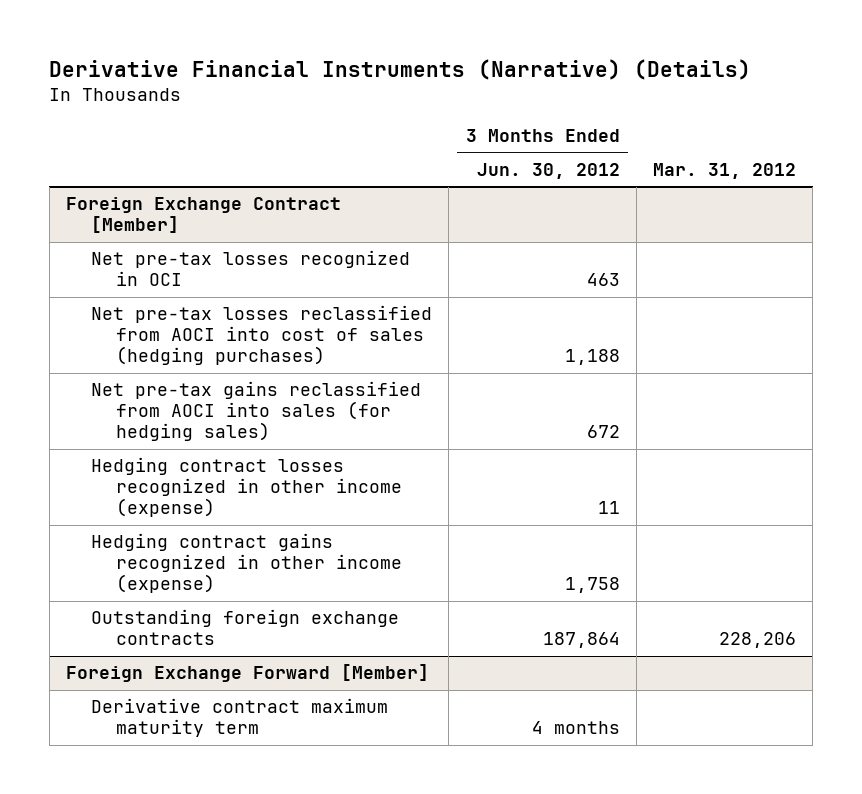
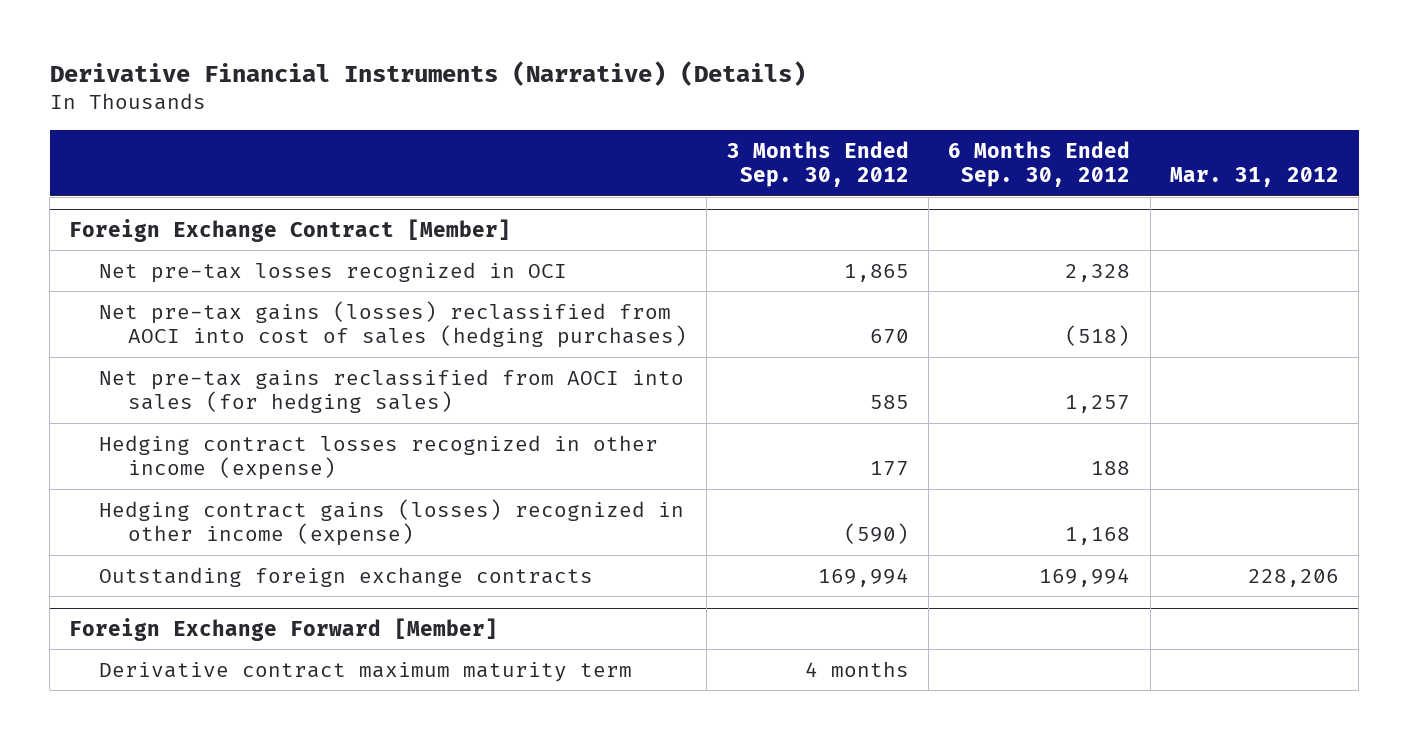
- | 3 Months Ended Jun. 30, 2012 | Mar. 31, 2012
+ | 3 Months Ended Sep. 30, 2012 | 6 Months Ended Sep. 30, 2012 | Mar. 31, 2012
@ Foreign Exchange Contract [Member]
- Net pre-tax losses reclassified from AOCI into cost of sales (hedging purchases) | 1,188 |
+ Net pre-tax gains (losses) reclassified from AOCI into cost of sales (hedging purchases) | 670 | (518) |
- Hedging contract gains recognized in other income (expense) | 1,758 |
+ Hedging contract gains (losses) recognized in other income (expense) | (590) | 1,168 |

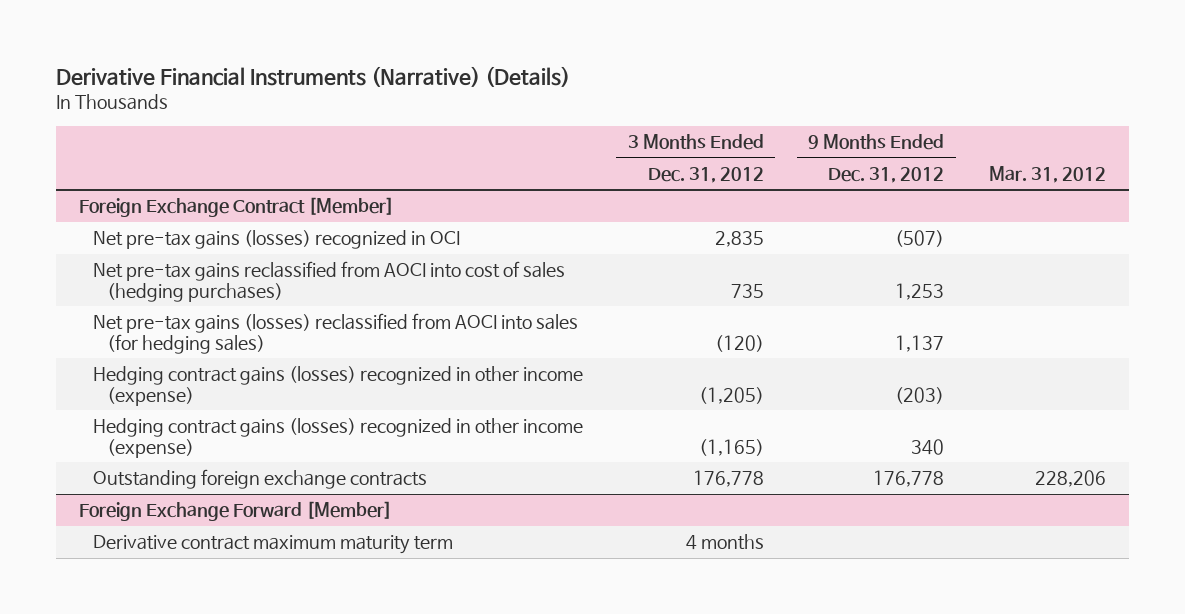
- | 3 Months Ended Sep. 30, 2012 | 6 Months Ended Sep. 30, 2012 | Mar. 31, 2012
+ | 3 Months Ended Dec. 31, 2012 | 9 Months Ended Dec. 31, 2012 | Mar. 31, 2012
@ Foreign Exchange Contract [Member]
- Net pre-tax losses recognized in OCI | 1,865 | 2,328 |
- Net pre-tax gains (losses) reclassified from AOCI into cost of sales (hedging purchases) | 670 | (518) |
- Net pre-tax gains reclassified from AOCI into sales (for hedging sales) | 585 | 1,257 |
- Hedging contract losses recognized in other income (expense) | 177 | 188 |
+ Net pre-tax gains (losses) recognized in OCI | 2,835 | (507) |
+ Net pre-tax gains reclassified from AOCI into cost of sales (hedging purchases) | 735 | 1,253 |
+ Net pre-tax gains (losses) reclassified from AOCI into sales (for hedging sales) | (120) | 1,137 |
+ Hedging contract gains (losses) recognized in other income (expense) | (1,165) | 340 |

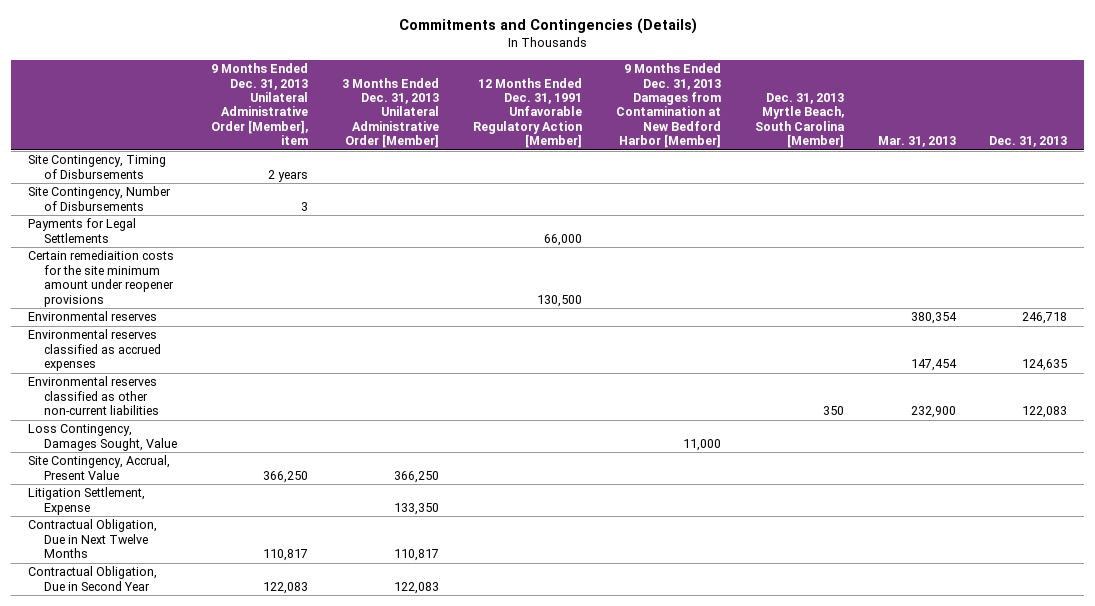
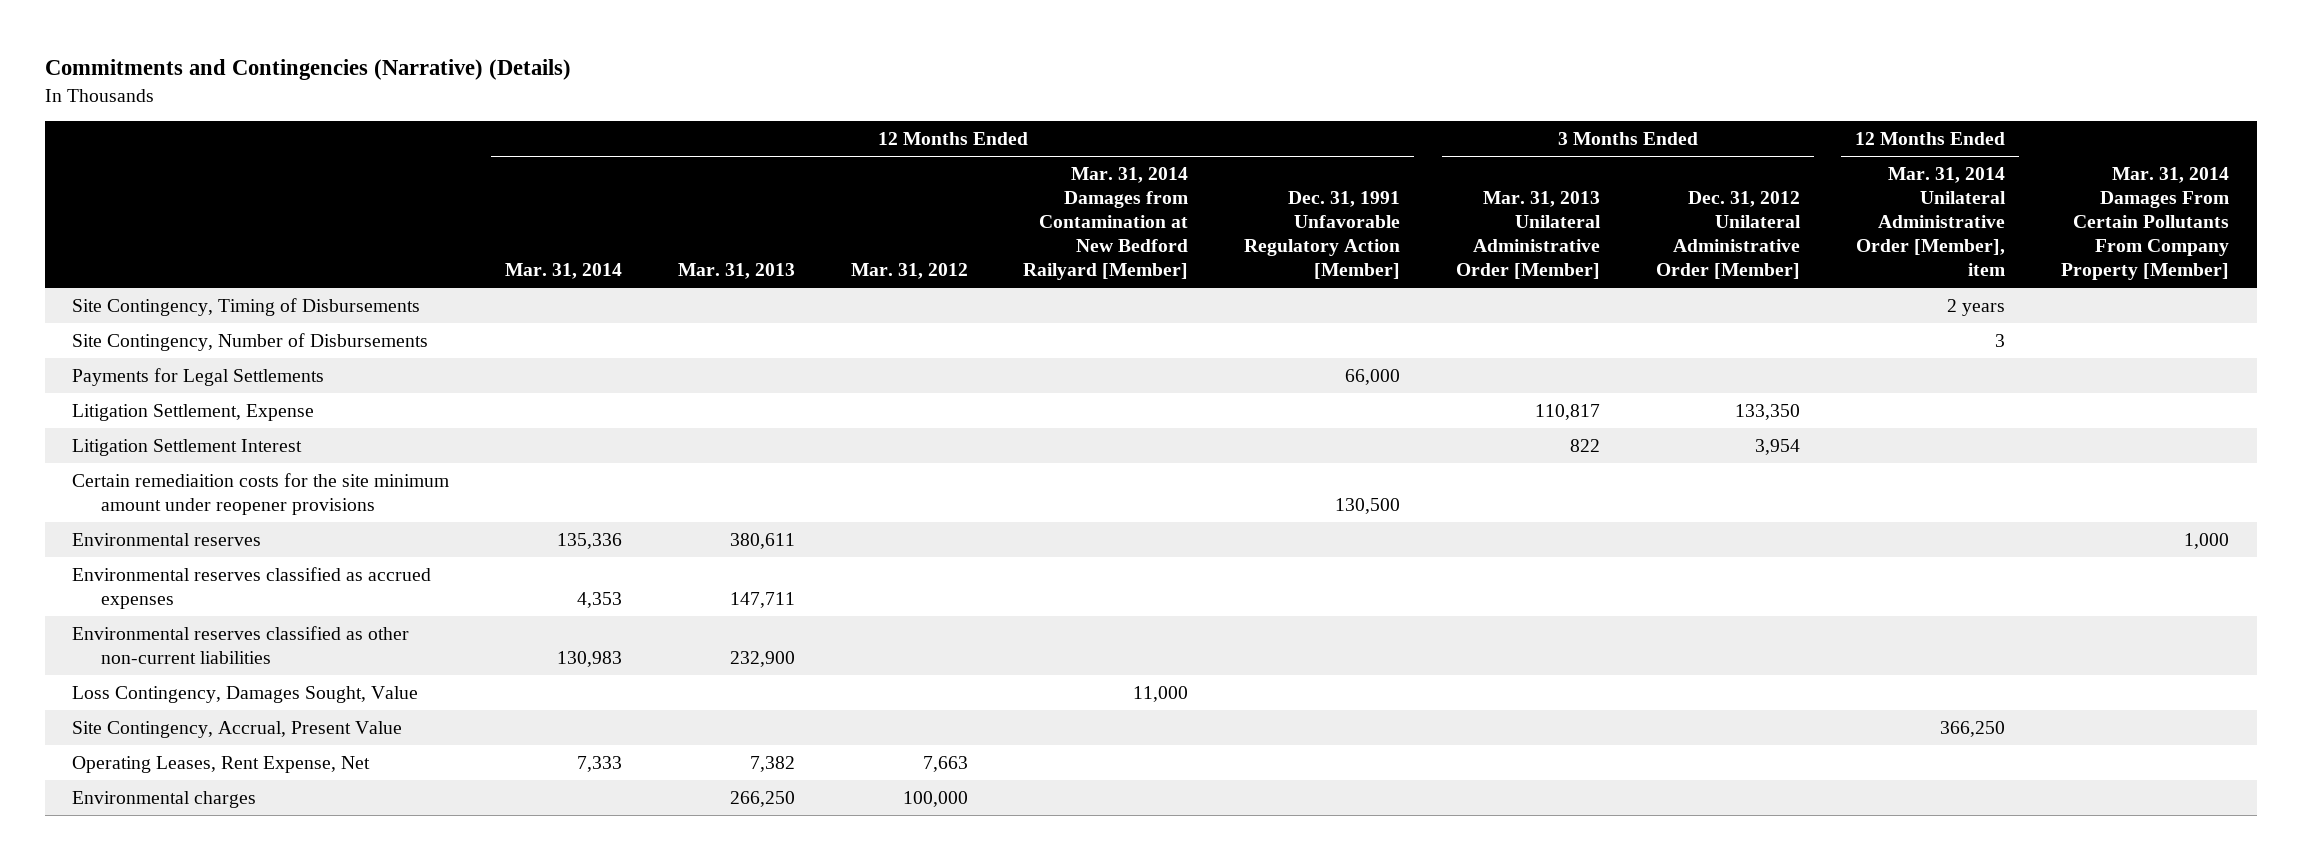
- Commitments and Contingencies (Details)
+ Commitments and Contingencies (Narrative) (Details)
- | 9 Months Ended Dec. 31, 2013 Unilateral Administrative Order [Member], item | 3 Months Ended Dec. 31, 2013 Unilateral Administrative Order [Member] | 12 Months Ended Dec. 31, 1991 Unfavorable Regulatory Action [Member] | 9 Months Ended Dec. 31, 2013 Damages from Contamination at New Bedford Harbor [Member] | Dec. 31, 2013 Myrtle Beach, South Carolina [Member] | Mar. 31, 2013 | Dec. 31, 2013
+ | 12 Months Ended Mar. 31, 2014 | 12 Months Ended Mar. 31, 2013 | 12 Months Ended Mar. 31, 2012 | 12 Months Ended Mar. 31, 2014 Damages from Contamination at New Bedford Railyard [Member] | 12 Months Ended Dec. 31, 1991 Unfavorable Regulatory Action [Member] | 3 Months Ended Mar. 31, 2013 Unilateral Administrative Order [Member] | 3 Months Ended Dec. 31, 2012 Unilateral Administrative Order [Member] | 12 Months Ended Mar. 31, 2014 Unilateral Administrative Order [Member], item | Mar. 31, 2014 Damages From Certain Pollutants From Company Property [Member]
moved up: Litigation Settlement, Expense | | | | | | 110,817 | 133,350 | |
+ Litigation Settlement Interest | | | | | | 822 | 3,954 | |
- Contractual Obligation, Due in Next Twelve Months | 110,817 | 110,817 | | | | |
- Contractual Obligation, Due in Second Year | 122,083 | 122,083 | | | | |
+ Operating Leases, Rent Expense, Net | 7,333 | 7,382 | 7,663 | | | | | |
+ Environmental charges | | 266,250 | 100,000 | | | | | |

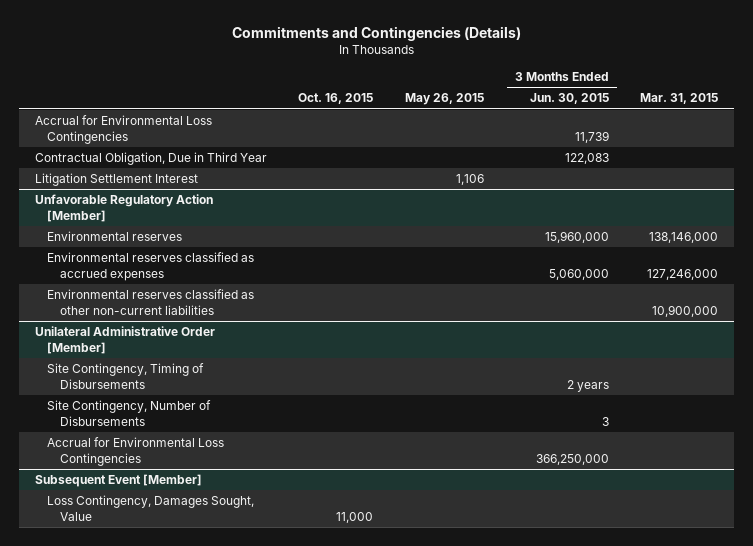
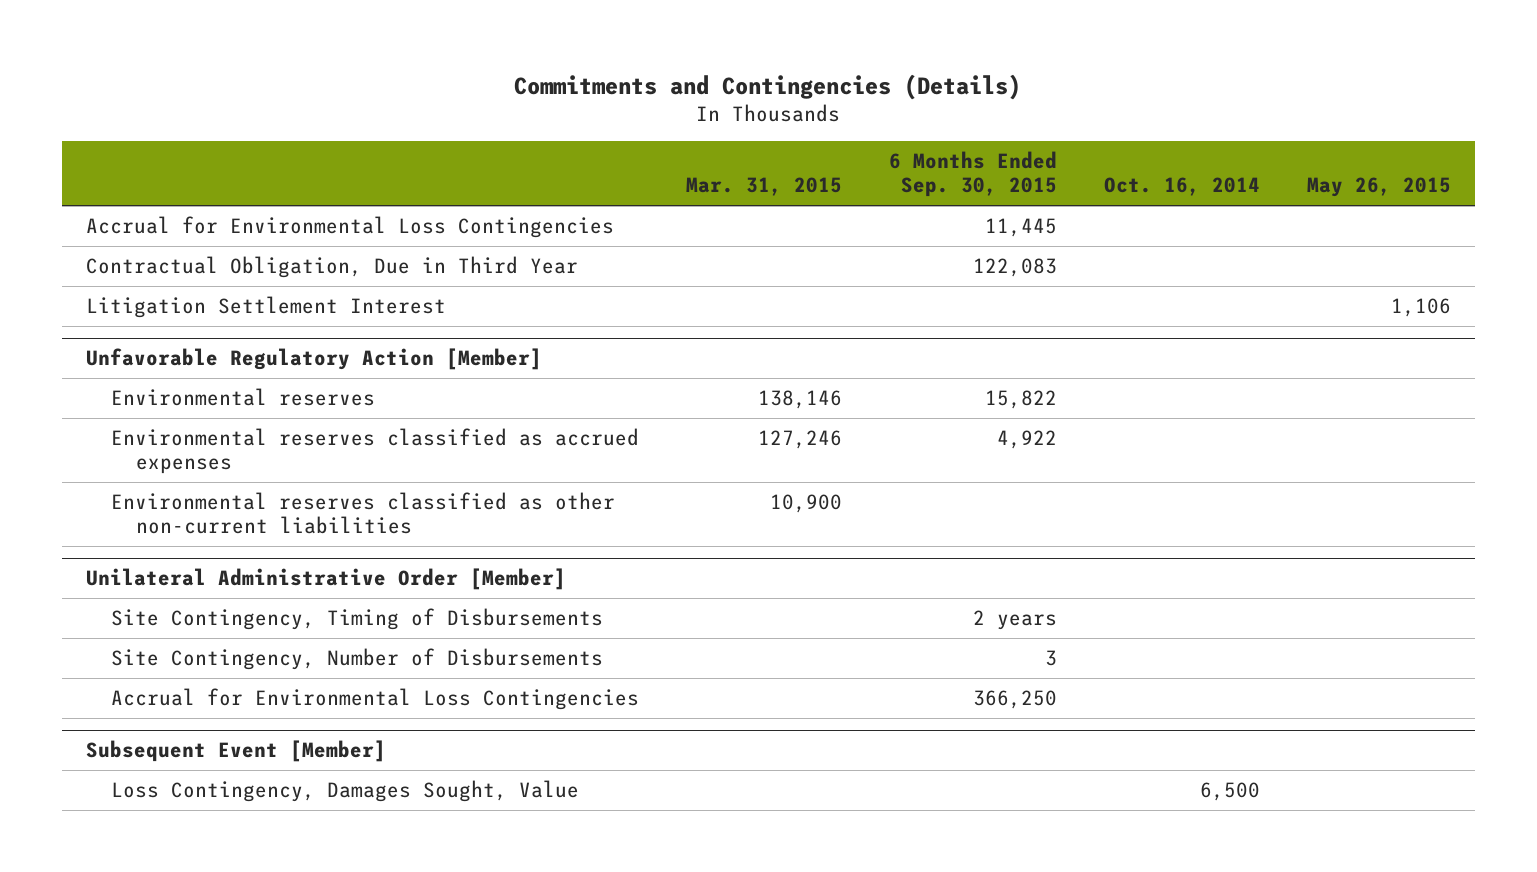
- | Oct. 16, 2015 | May 26, 2015 | 3 Months Ended Jun. 30, 2015 | Mar. 31, 2015
+ | Mar. 31, 2015 | 6 Months Ended Sep. 30, 2015 | Oct. 16, 2014 | May 26, 2015
@ Unfavorable Regulatory Action [Member]
- Environmental reserves | | | 15,960,000 | 138,146,000
- Environmental reserves classified as accrued expenses | | | 5,060,000 | 127,246,000
- Environmental reserves classified as other non-current liabilities | | | | 10,900,000
+ Environmental reserves | 138,146 | 15,822 | |
+ Environmental reserves classified as accrued expenses | 127,246 | 4,922 | |
+ Environmental reserves classified as other non-current liabilities | 10,900 | | |

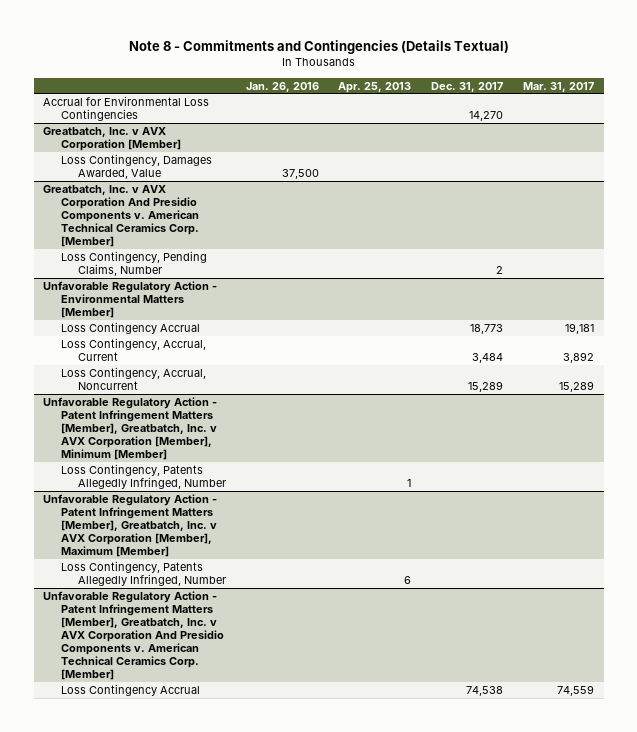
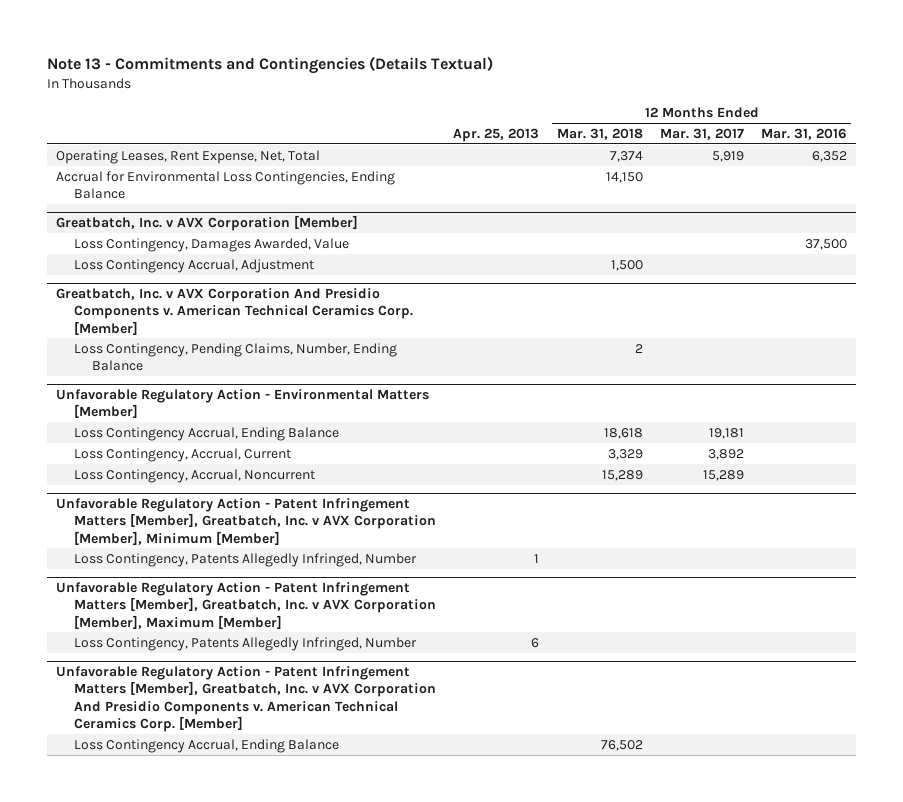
- Note 8 - Commitments and Contingencies (Details Textual)
+ Note 13 - Commitments and Contingencies (Details Textual)
- | Jan. 26, 2016 | Apr. 25, 2013 | Dec. 31, 2017 | Mar. 31, 2017
+ | Apr. 25, 2013 | 12 Months Ended Mar. 31, 2018 | 12 Months Ended Mar. 31, 2017 | 12 Months Ended Mar. 31, 2016
- Accrual for Environmental Loss Contingencies | | | 14,270 |
+ Operating Leases, Rent Expense, Net, Total | | 7,374 | 5,919 | 6,352
+ Accrual for Environmental Loss Contingencies, Ending Balance | | 14,150 | |
@ Greatbatch, Inc. v AVX Corporation [Member]
+ Loss Contingency Accrual, Adjustment | | 1,500 | |
@ Greatbatch, Inc. v AVX Corporation And Presidio Components v. American Technical Ceramics Corp. [Member]
- Loss Contingency, Pending Claims, Number | | | 2 |
+ Loss Contingency, Pending Claims, Number, Ending Balance | | 2 | |
@ Unfavorable Regulatory Action - Environmental Matters [Member]
- Loss Contingency Accrual | | | 18,773 | 19,181
+ Loss Contingency Accrual, Ending Balance | | 18,618 | 19,181 |
@ Unfavorable Regulatory Action - Patent Infringement Matters [Member], Greatbatch, Inc. v AVX Corporation And Presidio Components v. American Technical Ceramics Corp. [Member]
- Loss Contingency Accrual | | | 74,538 | 74,559
+ Loss Contingency Accrual, Ending Balance | | 76,502 | |

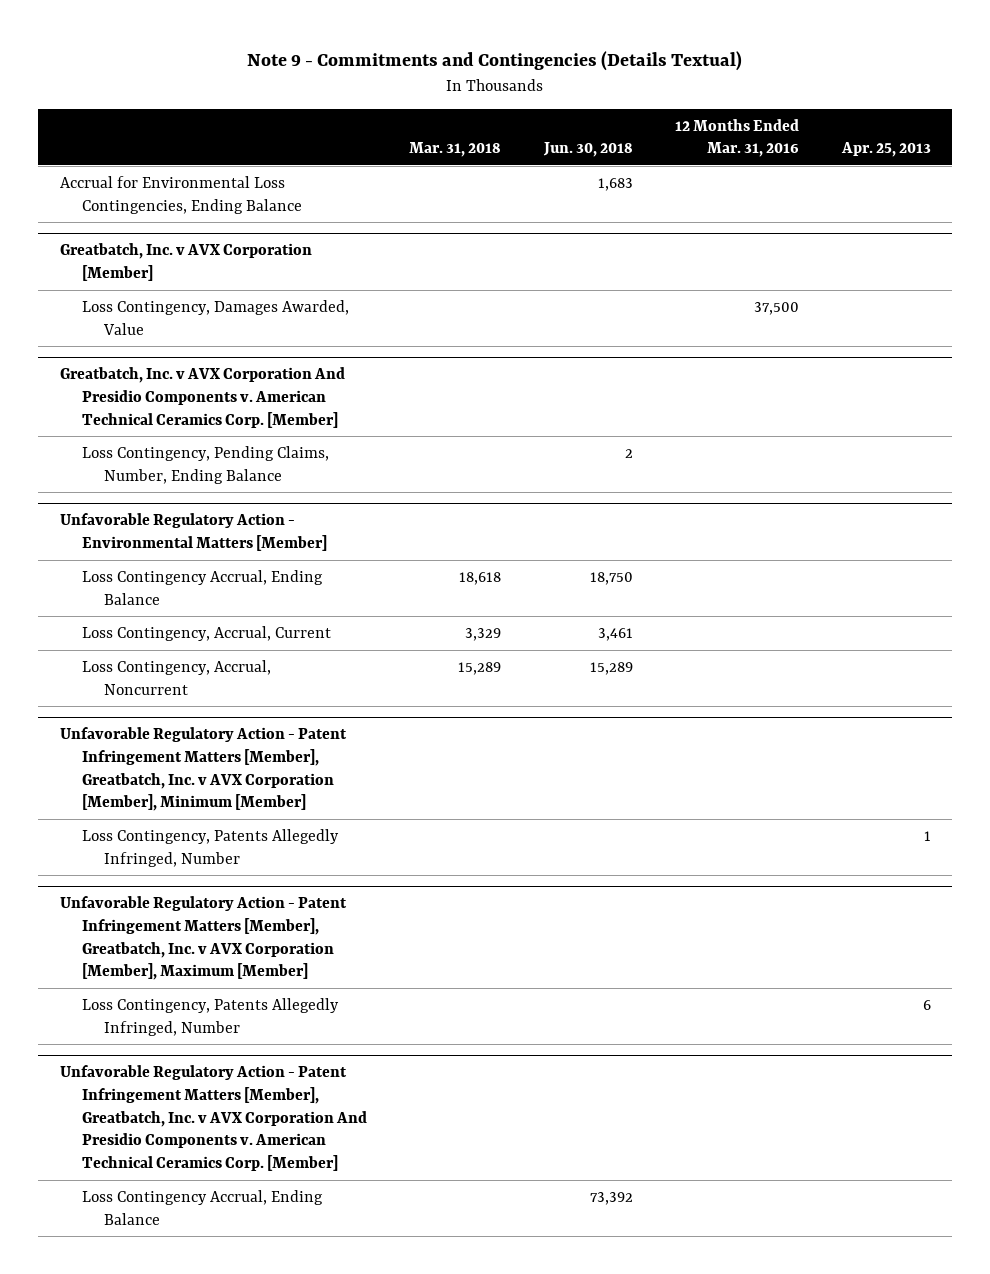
- Note 13 - Commitments and Contingencies (Details Textual)
+ Note 9 - Commitments and Contingencies (Details Textual)
- | Apr. 25, 2013 | 12 Months Ended Mar. 31, 2018 | 12 Months Ended Mar. 31, 2017 | 12 Months Ended Mar. 31, 2016
+ | Mar. 31, 2018 | Jun. 30, 2018 | 12 Months Ended Mar. 31, 2016 | Apr. 25, 2013
- Operating Leases, Rent Expense, Net, Total | | 7,374 | 5,919 | 6,352
@ Greatbatch, Inc. v AVX Corporation [Member]
- Loss Contingency Accrual, Adjustment | | 1,500 | |

